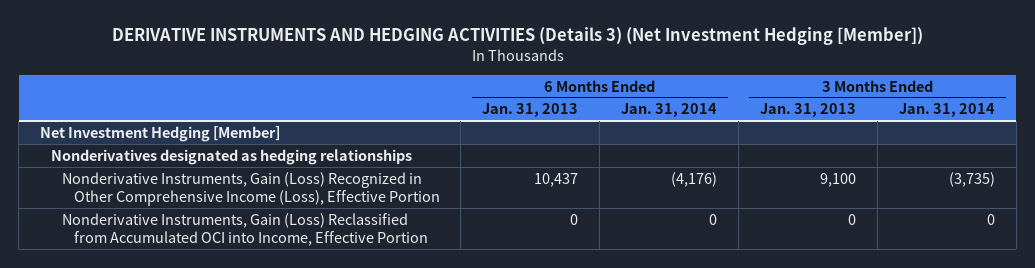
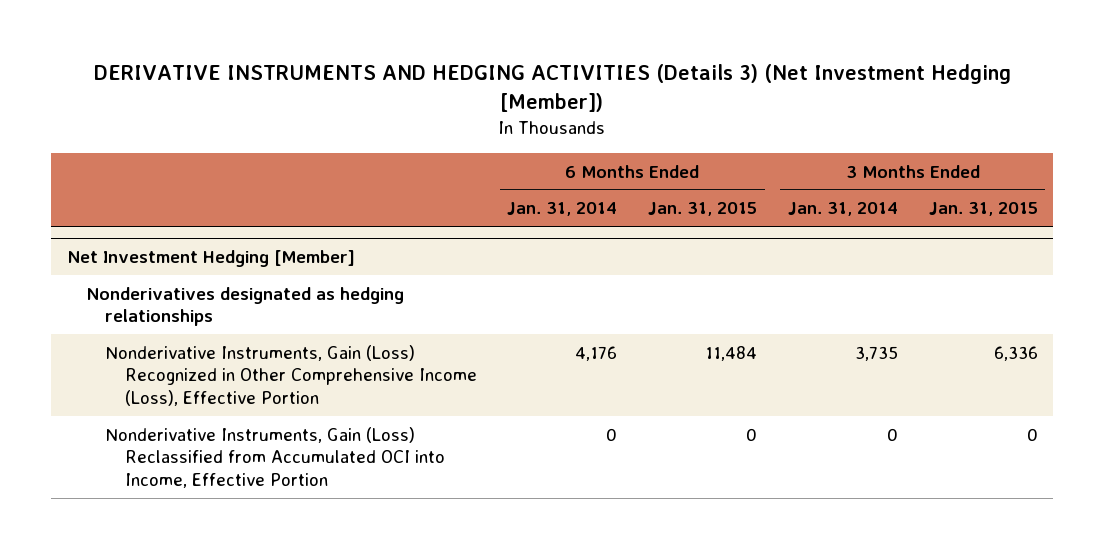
- | 6 Months Ended Jan. 31, 2013 | 6 Months Ended Jan. 31, 2014 | 3 Months Ended Jan. 31, 2013 | 3 Months Ended Jan. 31, 2014
+ | 6 Months Ended Jan. 31, 2014 | 6 Months Ended Jan. 31, 2015 | 3 Months Ended Jan. 31, 2014 | 3 Months Ended Jan. 31, 2015
@ Net Investment Hedging [Member]
- Nonderivative Instruments, Gain (Loss) Recognized in Other Comprehensive Income (Loss), Effective Portion | 10,437 | (4,176) | 9,100 | (3,735)
+ Nonderivative Instruments, Gain (Loss) Recognized in Other Comprehensive Income (Loss), Effective Portion | 4,176 | 11,484 | 3,735 | 6,336

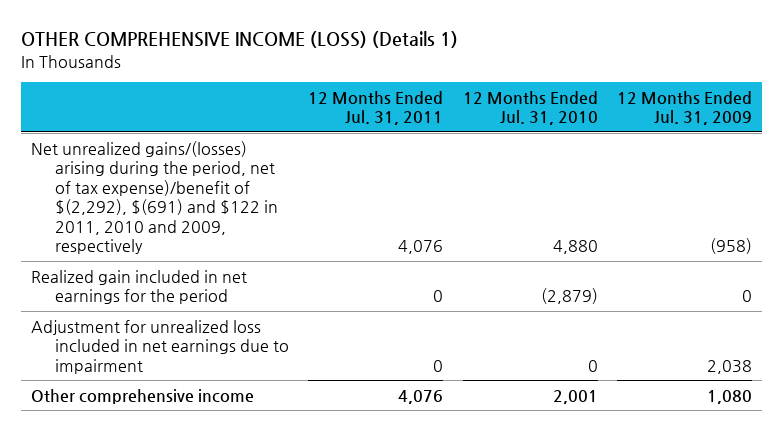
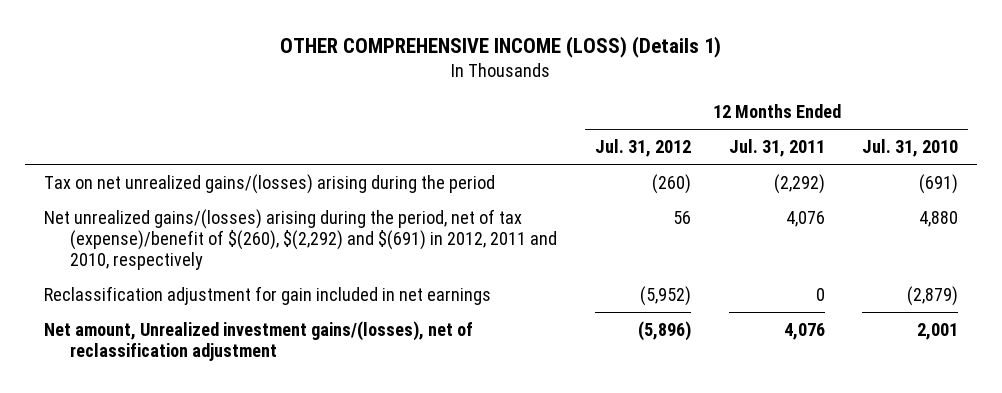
- | 12 Months Ended Jul. 31, 2011 | 12 Months Ended Jul. 31, 2010 | 12 Months Ended Jul. 31, 2009
+ | 12 Months Ended Jul. 31, 2012 | 12 Months Ended Jul. 31, 2011 | 12 Months Ended Jul. 31, 2010
- Net unrealized gains/(losses) arising during the period, net of tax expense)/benefit of $(2,292), $(691) and $122 in 2011, 2010 and 2009, respectively | 4,076 | 4,880 | (958)
- Realized gain included in net earnings for the period | 0 | (2,879) | 0
- Adjustment for unrealized loss included in net earnings due to impairment | 0 | 0 | 2,038
- Other comprehensive income | 4,076 | 2,001 | 1,080
+ Tax on net unrealized gains/(losses) arising during the period | (260) | (2,292) | (691)
+ Net unrealized gains/(losses) arising during the period, net of tax (expense)/benefit of $(260), $(2,292) and $(691) in 2012, 2011 and 2010, respectively | 56 | 4,076 | 4,880
+ Reclassification adjustment for gain included in net earnings | (5,952) | 0 | (2,879)
+ Net amount, Unrealized investment gains/(losses), net of reclassification adjustment | (5,896) | 4,076 | 2,001

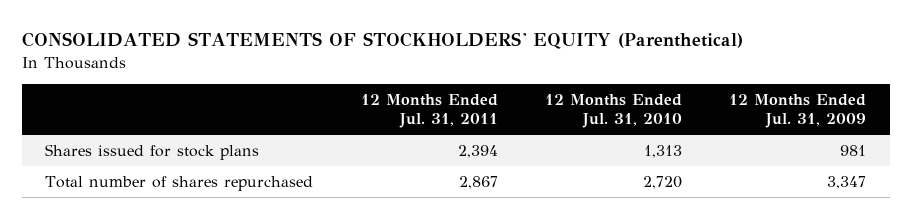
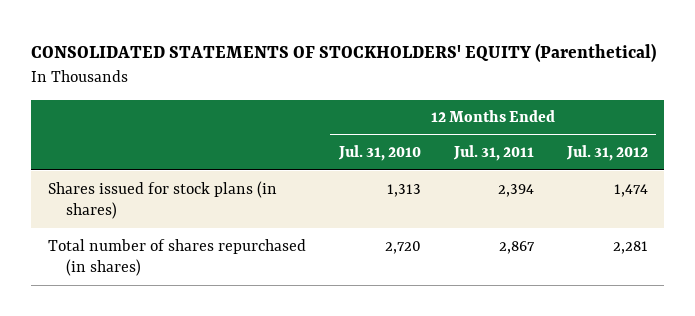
- | 12 Months Ended Jul. 31, 2011 | 12 Months Ended Jul. 31, 2010 | 12 Months Ended Jul. 31, 2009
+ | 12 Months Ended Jul. 31, 2010 | 12 Months Ended Jul. 31, 2011 | 12 Months Ended Jul. 31, 2012
- Shares issued for stock plans | 2,394 | 1,313 | 981
- Total number of shares repurchased | 2,867 | 2,720 | 3,347
+ Shares issued for stock plans (in shares) | 1,313 | 2,394 | 1,474
+ Total number of shares repurchased (in shares) | 2,720 | 2,867 | 2,281

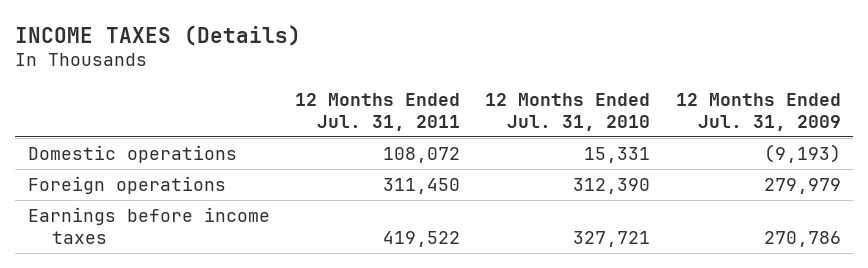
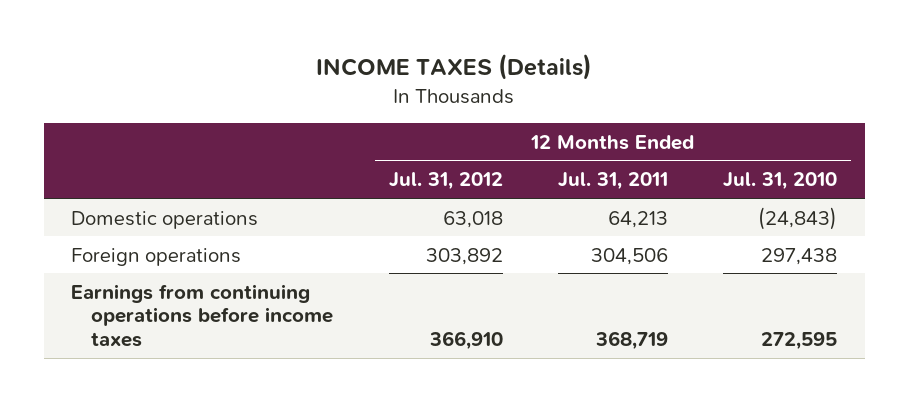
- | 12 Months Ended Jul. 31, 2011 | 12 Months Ended Jul. 31, 2010 | 12 Months Ended Jul. 31, 2009
+ | 12 Months Ended Jul. 31, 2012 | 12 Months Ended Jul. 31, 2011 | 12 Months Ended Jul. 31, 2010
- Domestic operations | 108,072 | 15,331 | (9,193)
- Foreign operations | 311,450 | 312,390 | 279,979
- Earnings before income taxes | 419,522 | 327,721 | 270,786
+ Domestic operations | 63,018 | 64,213 | (24,843)
+ Foreign operations | 303,892 | 304,506 | 297,438
+ Earnings from continuing operations before income taxes | 366,910 | 368,719 | 272,595

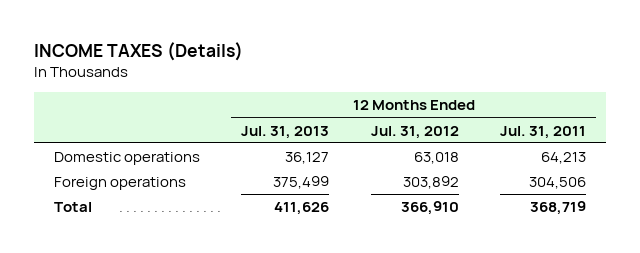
- | 12 Months Ended Jul. 31, 2012 | 12 Months Ended Jul. 31, 2011 | 12 Months Ended Jul. 31, 2010
+ | 12 Months Ended Jul. 31, 2013 | 12 Months Ended Jul. 31, 2012 | 12 Months Ended Jul. 31, 2011
- Earnings from continuing operations before income taxes | 366,910 | 368,719 | 272,595
+ Total | 411,626 | 366,910 | 368,719

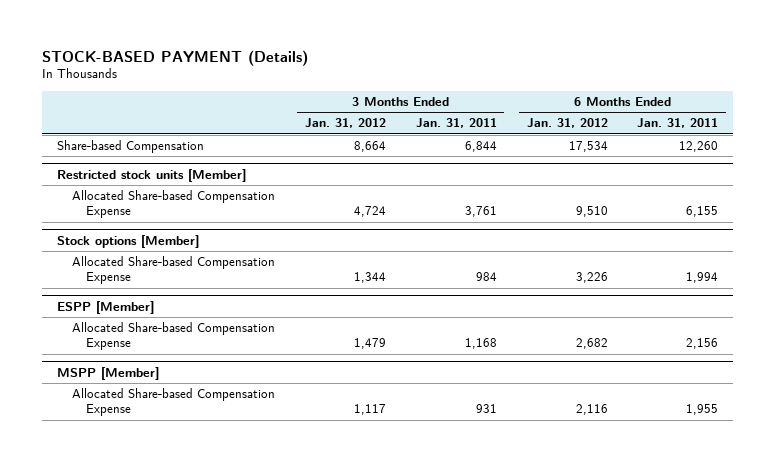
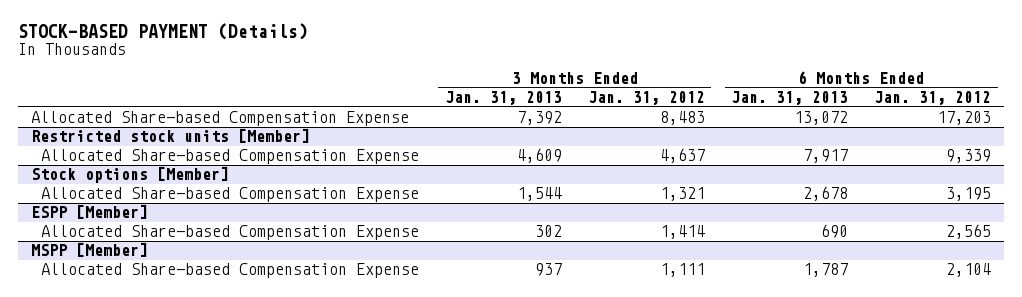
- | 3 Months Ended Jan. 31, 2012 | 3 Months Ended Jan. 31, 2011 | 6 Months Ended Jan. 31, 2012 | 6 Months Ended Jan. 31, 2011
+ | 3 Months Ended Jan. 31, 2013 | 3 Months Ended Jan. 31, 2012 | 6 Months Ended Jan. 31, 2013 | 6 Months Ended Jan. 31, 2012
- Share-based Compensation | 8,664 | 6,844 | 17,534 | 12,260
+ Allocated Share-based Compensation Expense | 7,392 | 8,483 | 13,072 | 17,203
@ Restricted stock units [Member]
- Allocated Share-based Compensation Expense | 4,724 | 3,761 | 9,510 | 6,155
+ Allocated Share-based Compensation Expense | 4,609 | 4,637 | 7,917 | 9,339
@ Stock options [Member]
- Allocated Share-based Compensation Expense | 1,344 | 984 | 3,226 | 1,994
+ Allocated Share-based Compensation Expense | 1,544 | 1,321 | 2,678 | 3,195
@ ESPP [Member]
- Allocated Share-based Compensation Expense | 1,479 | 1,168 | 2,682 | 2,156
+ Allocated Share-based Compensation Expense | 302 | 1,414 | 690 | 2,565
@ MSPP [Member]
- Allocated Share-based Compensation Expense | 1,117 | 931 | 2,116 | 1,955
+ Allocated Share-based Compensation Expense | 937 | 1,111 | 1,787 | 2,104

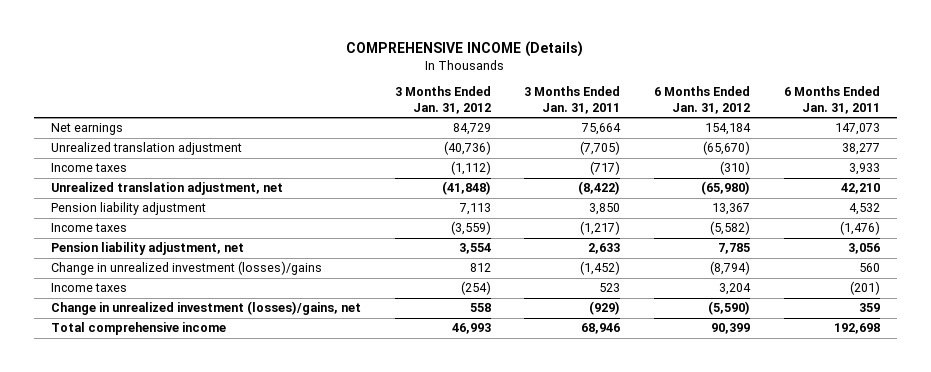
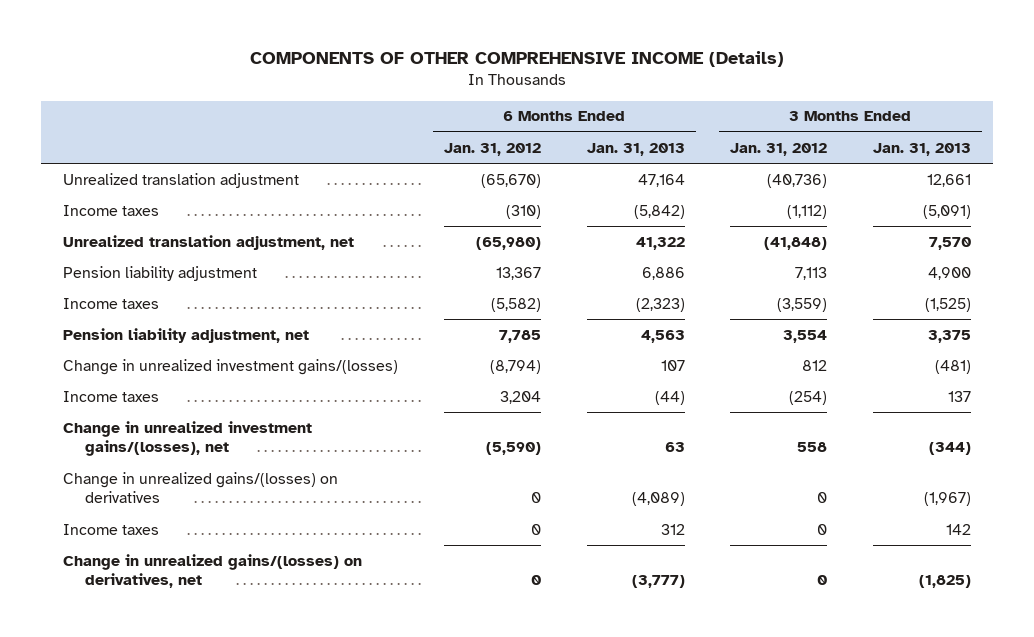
- COMPREHENSIVE INCOME (Details)
+ COMPONENTS OF OTHER COMPREHENSIVE INCOME (Details)
- | 3 Months Ended Jan. 31, 2012 | 3 Months Ended Jan. 31, 2011 | 6 Months Ended Jan. 31, 2012 | 6 Months Ended Jan. 31, 2011
+ | 6 Months Ended Jan. 31, 2012 | 6 Months Ended Jan. 31, 2013 | 3 Months Ended Jan. 31, 2012 | 3 Months Ended Jan. 31, 2013
- Net earnings | 84,729 | 75,664 | 154,184 | 147,073
- Change in unrealized investment (losses)/gains | 812 | (1,452) | (8,794) | 560
+ Change in unrealized investment gains/(losses) | (8,794) | 107 | 812 | (481)
- Change in unrealized investment (losses)/gains, net | 558 | (929) | (5,590) | 359
- Total comprehensive income | 46,993 | 68,946 | 90,399 | 192,698
+ Change in unrealized investment gains/(losses), net | (5,590) | 63 | 558 | (344)
+ Change in unrealized gains/(losses) on derivatives | 0 | (4,089) | 0 | (1,967)
+ Income taxes | 0 | 312 | 0 | 142
+ Change in unrealized gains/(losses) on derivatives, net | 0 | (3,777) | 0 | (1,825)

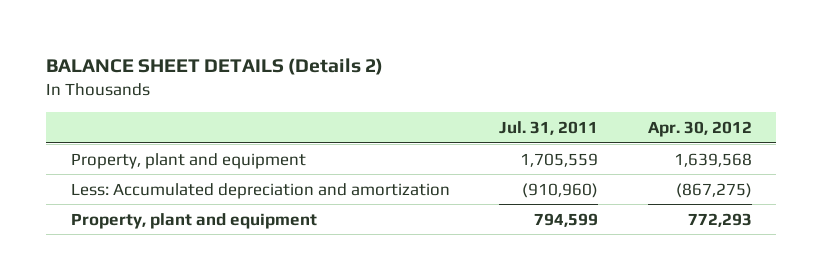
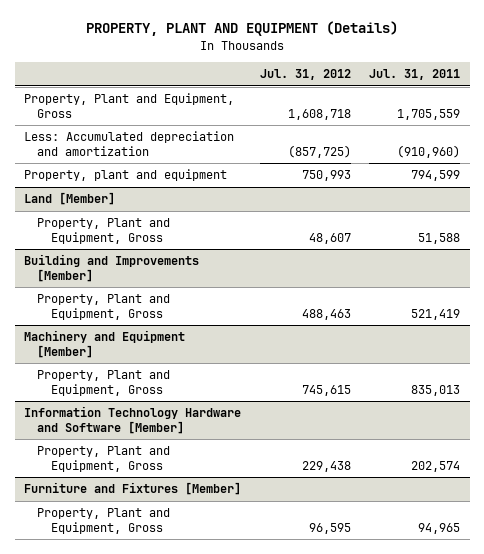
- BALANCE SHEET DETAILS (Details 2)
+ PROPERTY, PLANT AND EQUIPMENT (Details)
- | Jul. 31, 2011 | Apr. 30, 2012
+ | Jul. 31, 2012 | Jul. 31, 2011
- Property, plant and equipment | 1,705,559 | 1,639,568
+ Property, Plant and Equipment, Gross | 1,608,718 | 1,705,559
+ Land [Member]
+ Property, Plant and Equipment, Gross | 48,607 | 51,588
+ Building and Improvements [Member]
+ Property, Plant and Equipment, Gross | 488,463 | 521,419
+ Machinery and Equipment [Member]
+ Property, Plant and Equipment, Gross | 745,615 | 835,013
+ Information Technology Hardware and Software [Member]
+ Property, Plant and Equipment, Gross | 229,438 | 202,574
+ Furniture and Fixtures [Member]
+ Property, Plant and Equipment, Gross | 96,595 | 94,965

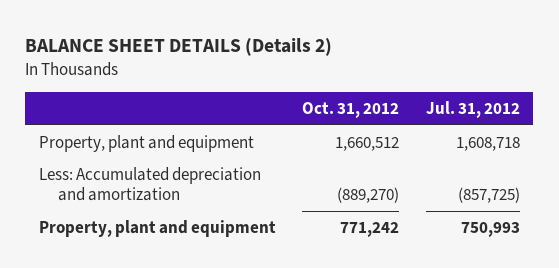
- PROPERTY, PLANT AND EQUIPMENT (Details)
+ BALANCE SHEET DETAILS (Details 2)
- | Jul. 31, 2012 | Jul. 31, 2011
+ | Oct. 31, 2012 | Jul. 31, 2012
- Property, Plant and Equipment, Gross | 1,608,718 | 1,705,559
+ Property, plant and equipment | 1,660,512 | 1,608,718
- Land [Member]
- Property, Plant and Equipment, Gross | 48,607 | 51,588
- Building and Improvements [Member]
- Property, Plant and Equipment, Gross | 488,463 | 521,419
- Machinery and Equipment [Member]
- Property, Plant and Equipment, Gross | 745,615 | 835,013
- Information Technology Hardware and Software [Member]
- Property, Plant and Equipment, Gross | 229,438 | 202,574
- Furniture and Fixtures [Member]
- Property, Plant and Equipment, Gross | 96,595 | 94,965

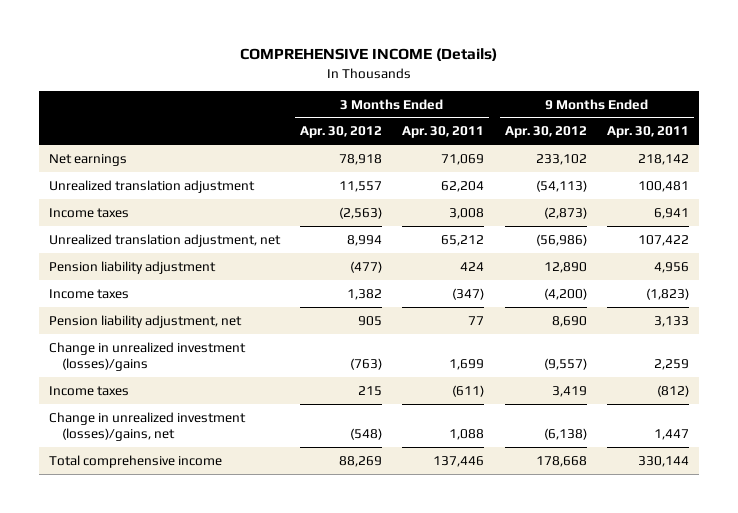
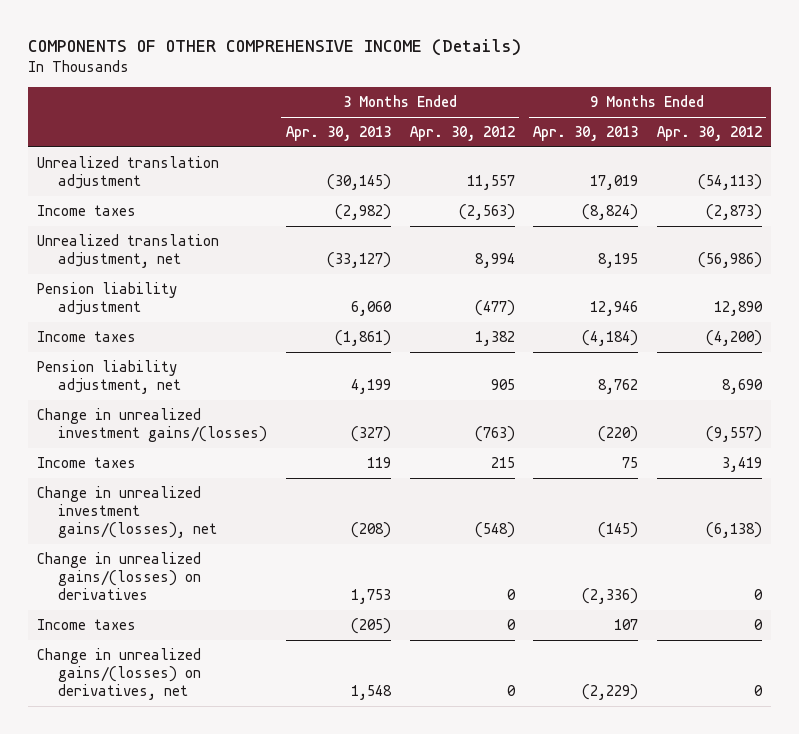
- COMPREHENSIVE INCOME (Details)
+ COMPONENTS OF OTHER COMPREHENSIVE INCOME (Details)
- | 3 Months Ended Apr. 30, 2012 | 3 Months Ended Apr. 30, 2011 | 9 Months Ended Apr. 30, 2012 | 9 Months Ended Apr. 30, 2011
+ | 3 Months Ended Apr. 30, 2013 | 3 Months Ended Apr. 30, 2012 | 9 Months Ended Apr. 30, 2013 | 9 Months Ended Apr. 30, 2012
- Net earnings | 78,918 | 71,069 | 233,102 | 218,142
- Change in unrealized investment (losses)/gains | (763) | 1,699 | (9,557) | 2,259
+ Change in unrealized investment gains/(losses) | (327) | (763) | (220) | (9,557)
- Change in unrealized investment (losses)/gains, net | (548) | 1,088 | (6,138) | 1,447
- Total comprehensive income | 88,269 | 137,446 | 178,668 | 330,144
+ Change in unrealized investment gains/(losses), net | (208) | (548) | (145) | (6,138)
+ Change in unrealized gains/(losses) on derivatives | 1,753 | 0 | (2,336) | 0
+ Income taxes | (205) | 0 | 107 | 0
+ Change in unrealized gains/(losses) on derivatives, net | 1,548 | 0 | (2,229) | 0

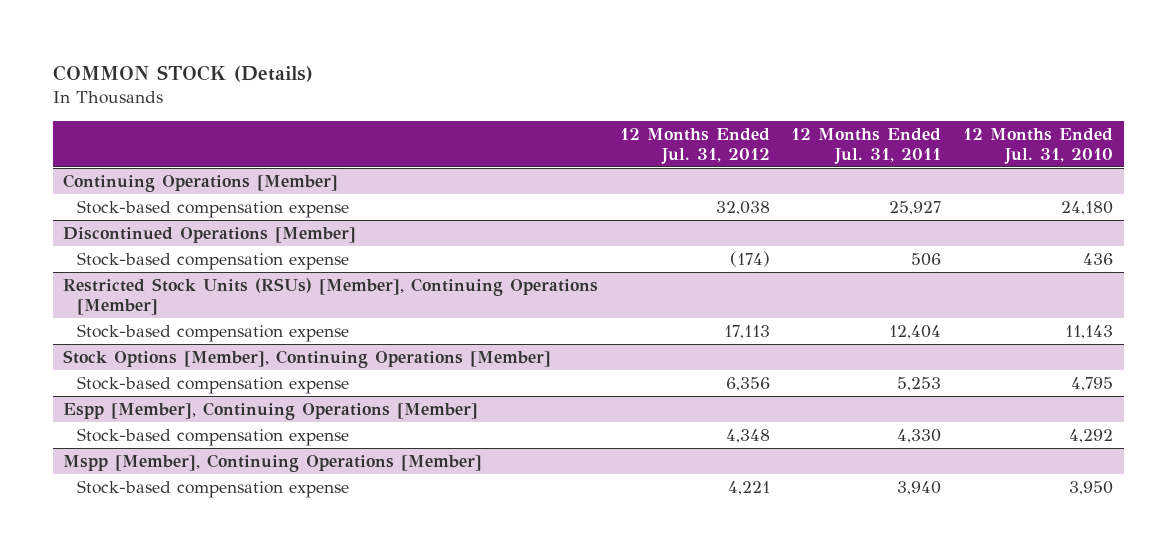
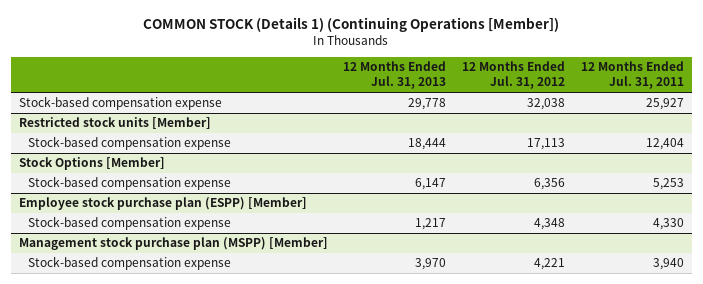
- COMMON STOCK (Details)
+ COMMON STOCK (Details 1) (Continuing Operations [Member])
- | 12 Months Ended Jul. 31, 2012 | 12 Months Ended Jul. 31, 2011 | 12 Months Ended Jul. 31, 2010
+ | 12 Months Ended Jul. 31, 2013 | 12 Months Ended Jul. 31, 2012 | 12 Months Ended Jul. 31, 2011
- Continuing Operations [Member]
- Discontinued Operations [Member]
- Stock-based compensation expense | (174) | 506 | 436
- Restricted Stock Units (RSUs) [Member], Continuing Operations [Member]
+ Restricted stock units [Member]
- Stock Options [Member], Continuing Operations [Member]
+ Stock Options [Member]
- Espp [Member], Continuing Operations [Member]
+ Employee stock purchase plan (ESPP) [Member]
- Mspp [Member], Continuing Operations [Member]
+ Management stock purchase plan (MSPP) [Member]

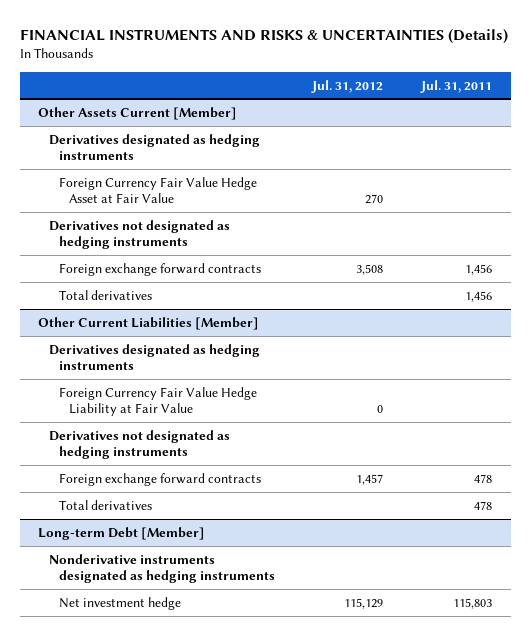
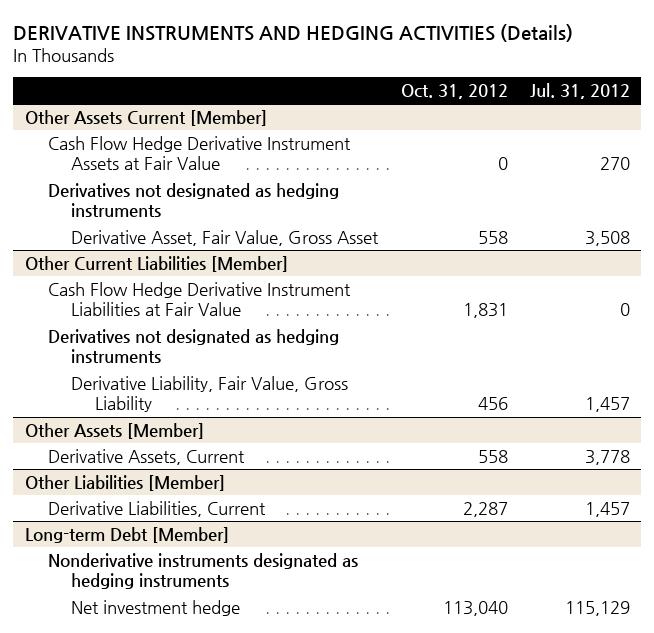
- FINANCIAL INSTRUMENTS AND RISKS & UNCERTAINTIES (Details)
+ DERIVATIVE INSTRUMENTS AND HEDGING ACTIVITIES (Details)
- | Jul. 31, 2012 | Jul. 31, 2011
+ | Oct. 31, 2012 | Jul. 31, 2012
@ Other Assets Current [Member]
- Derivatives designated as hedging instruments
- Foreign Currency Fair Value Hedge Asset at Fair Value | 270 |
+ Cash Flow Hedge Derivative Instrument Assets at Fair Value | 0 | 270
- Foreign exchange forward contracts | 3,508 | 1,456
- Total derivatives | | 1,456
+ Derivative Asset, Fair Value, Gross Asset | 558 | 3,508
@ Other Current Liabilities [Member]
- Derivatives designated as hedging instruments
- Foreign Currency Fair Value Hedge Liability at Fair Value | 0 |
+ Cash Flow Hedge Derivative Instrument Liabilities at Fair Value | 1,831 | 0
- Foreign exchange forward contracts | 1,457 | 478
- Total derivatives | | 478
+ Derivative Liability, Fair Value, Gross Liability | 456 | 1,457
+ Other Assets [Member]
+ Derivative Assets, Current | 558 | 3,778
+ Other Liabilities [Member]
+ Derivative Liabilities, Current | 2,287 | 1,457

